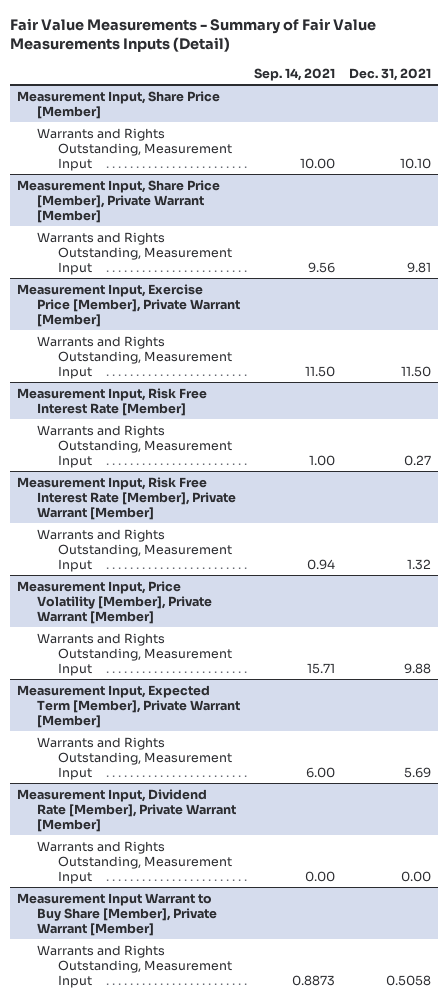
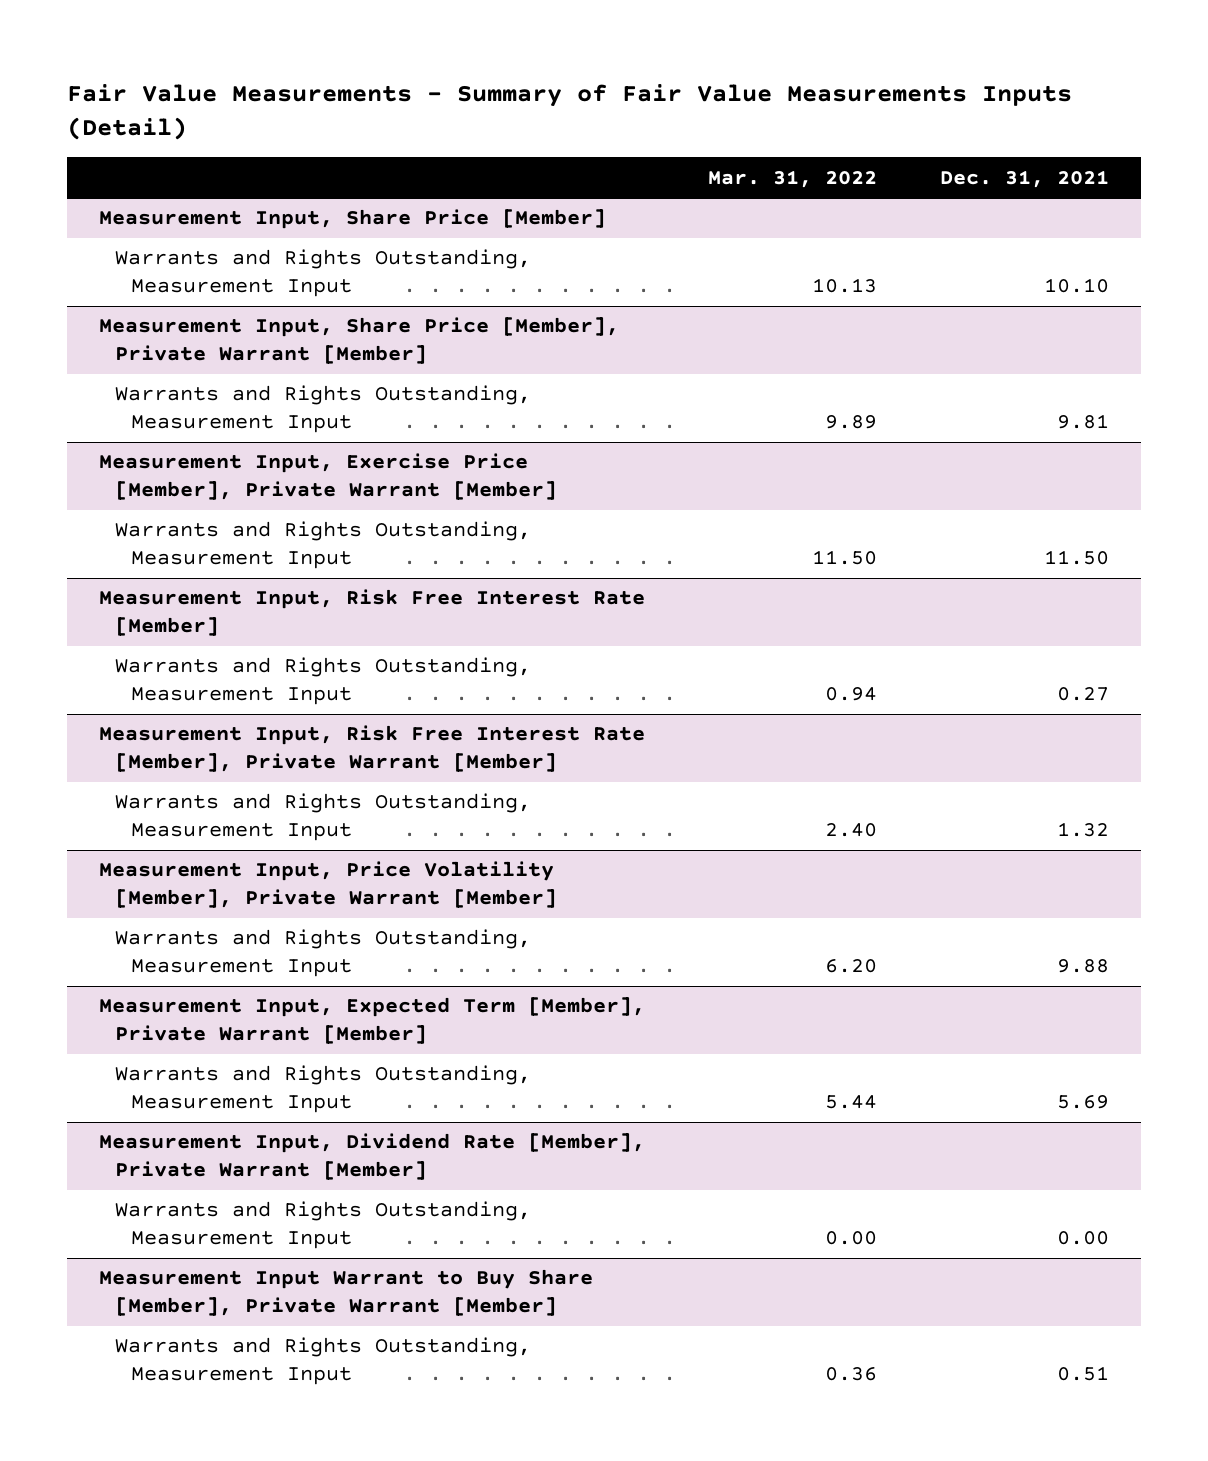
- | Sep. 14, 2021 | Dec. 31, 2021
+ | Mar. 31, 2022 | Dec. 31, 2021
@ Measurement Input Warrant to Buy Share [Member], Private Warrant [Member]
- Warrants and Rights Outstanding, Measurement Input | 0.8873 | 0.5058
+ Warrants and Rights Outstanding, Measurement Input | 0.36 | 0.51

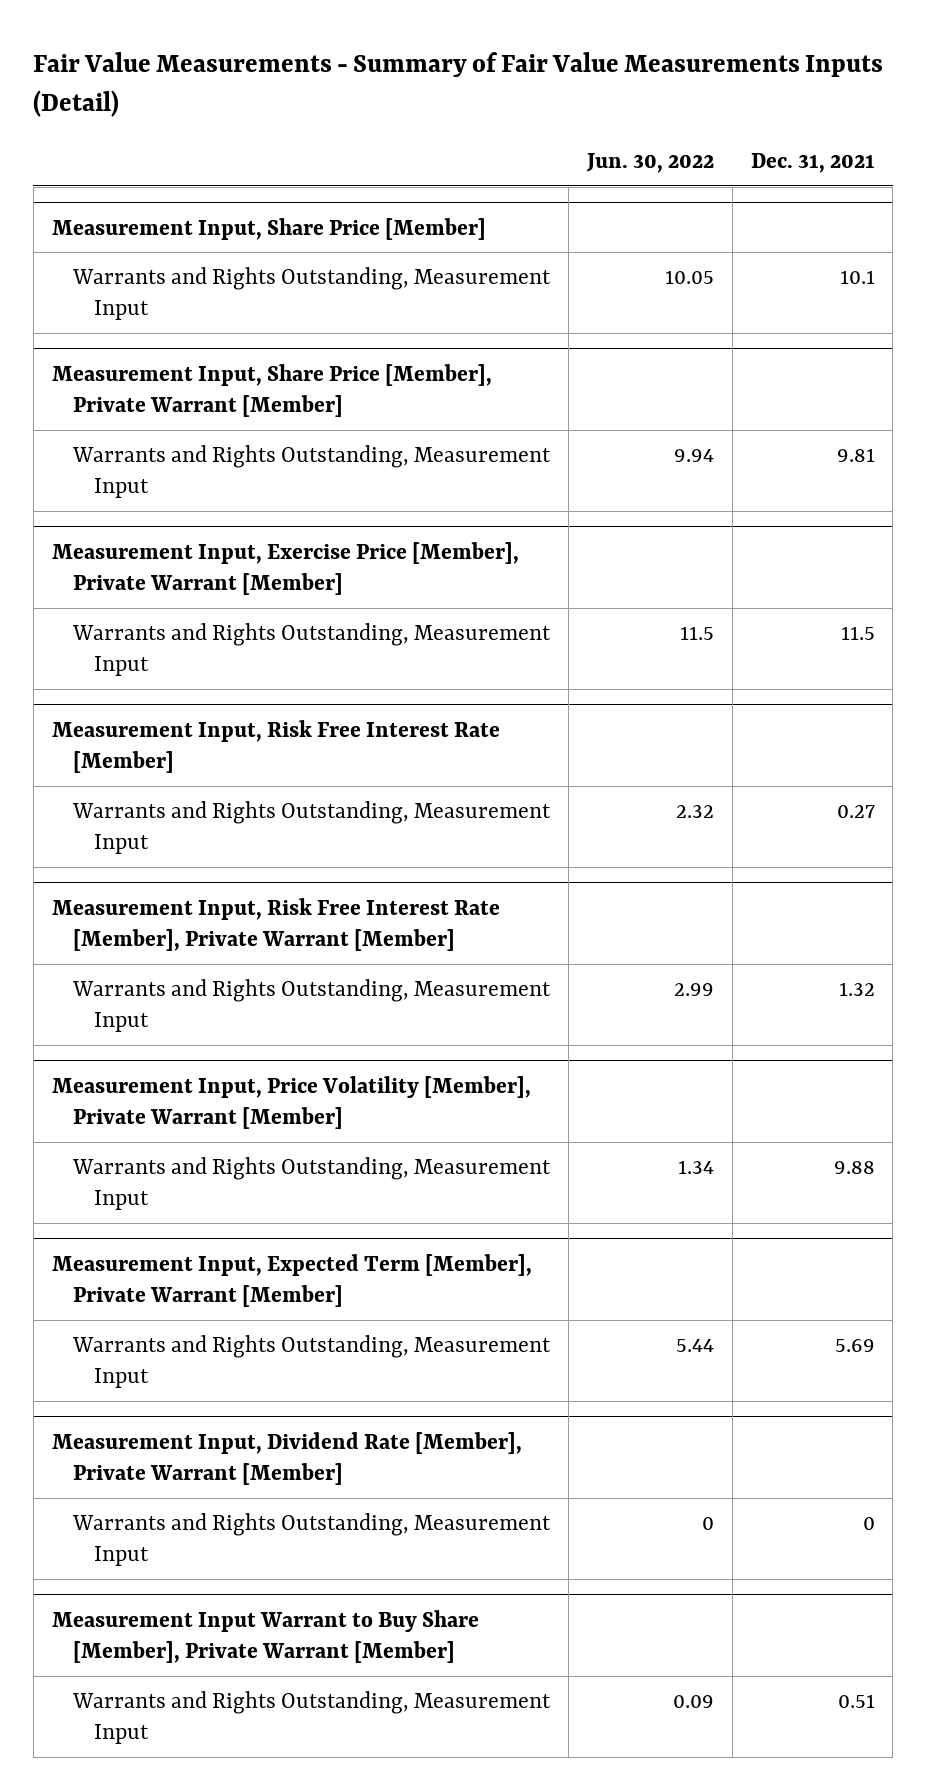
- | Mar. 31, 2022 | Dec. 31, 2021
+ | Jun. 30, 2022 | Dec. 31, 2021
@ Measurement Input, Share Price [Member]
- Warrants and Rights Outstanding, Measurement Input | 10.13 | 10.10
+ Warrants and Rights Outstanding, Measurement Input | 10.05 | 10.1
@ Measurement Input, Exercise Price [Member], Private Warrant [Member]
- Warrants and Rights Outstanding, Measurement Input | 11.50 | 11.50
+ Warrants and Rights Outstanding, Measurement Input | 11.5 | 11.5
@ Measurement Input, Dividend Rate [Member], Private Warrant [Member]
- Warrants and Rights Outstanding, Measurement Input | 0.00 | 0.00
+ Warrants and Rights Outstanding, Measurement Input | 0 | 0

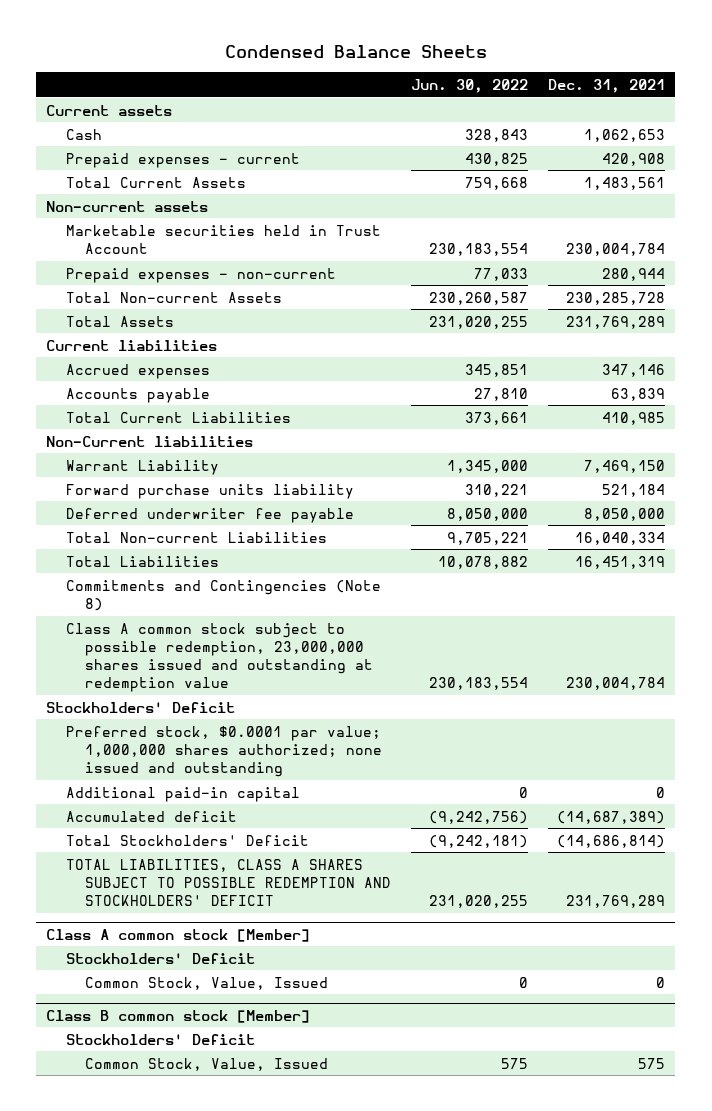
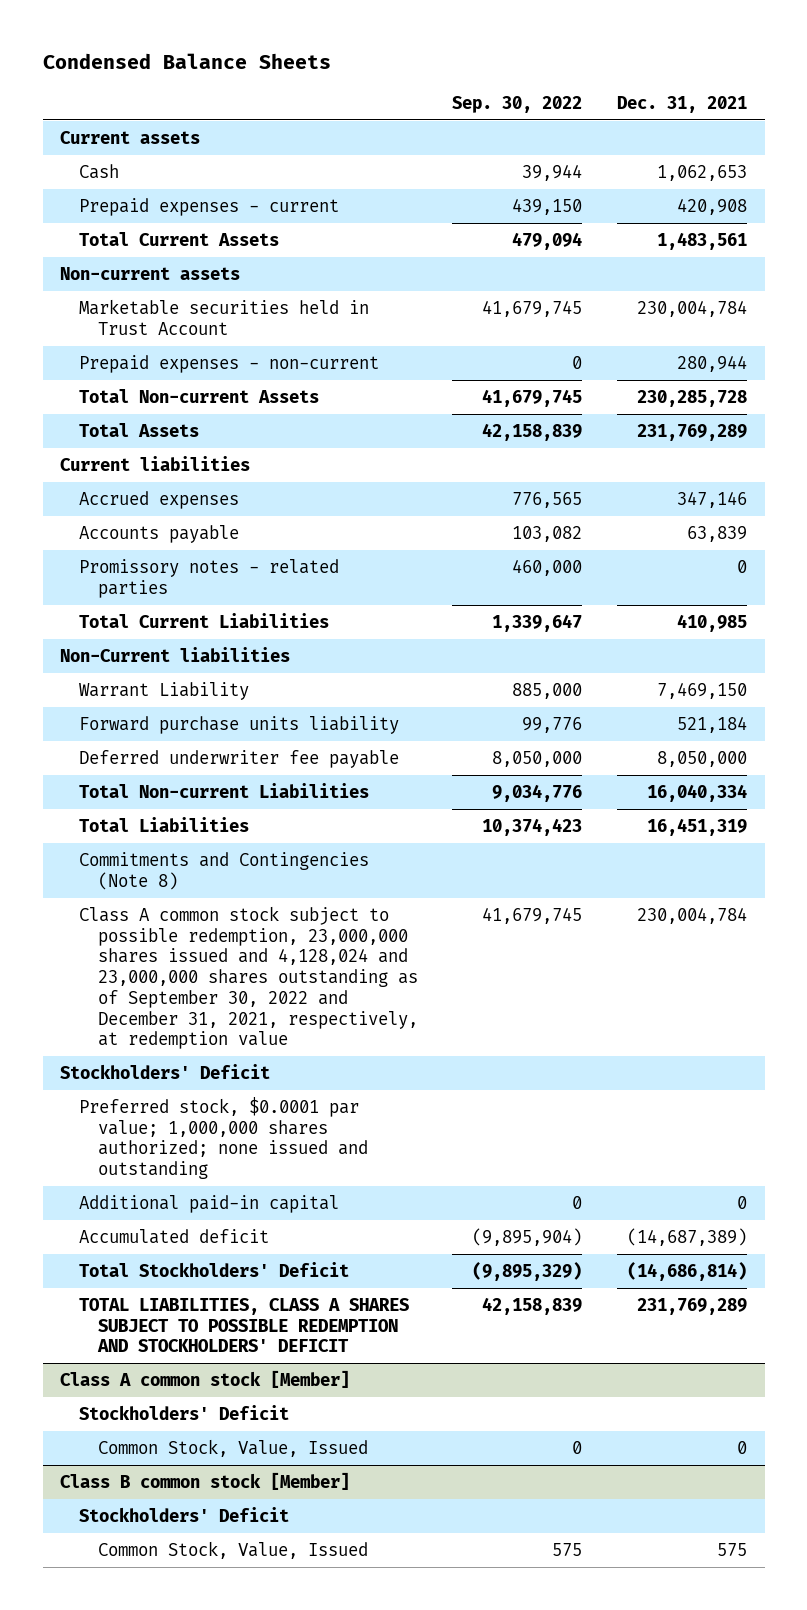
- | Jun. 30, 2022 | Dec. 31, 2021
+ | Sep. 30, 2022 | Dec. 31, 2021
+ Promissory notes - related parties | 460,000 | 0
- Class A common stock subject to possible redemption, 23,000,000 shares issued and outstanding at redemption value | 230,183,554 | 230,004,784
+ Class A common stock subject to possible redemption, 23,000,000 shares issued and 4,128,024 and 23,000,000 shares outstanding as of September 30, 2022 and December 31, 2021, respectively, at redemption value | 41,679,745 | 230,004,784

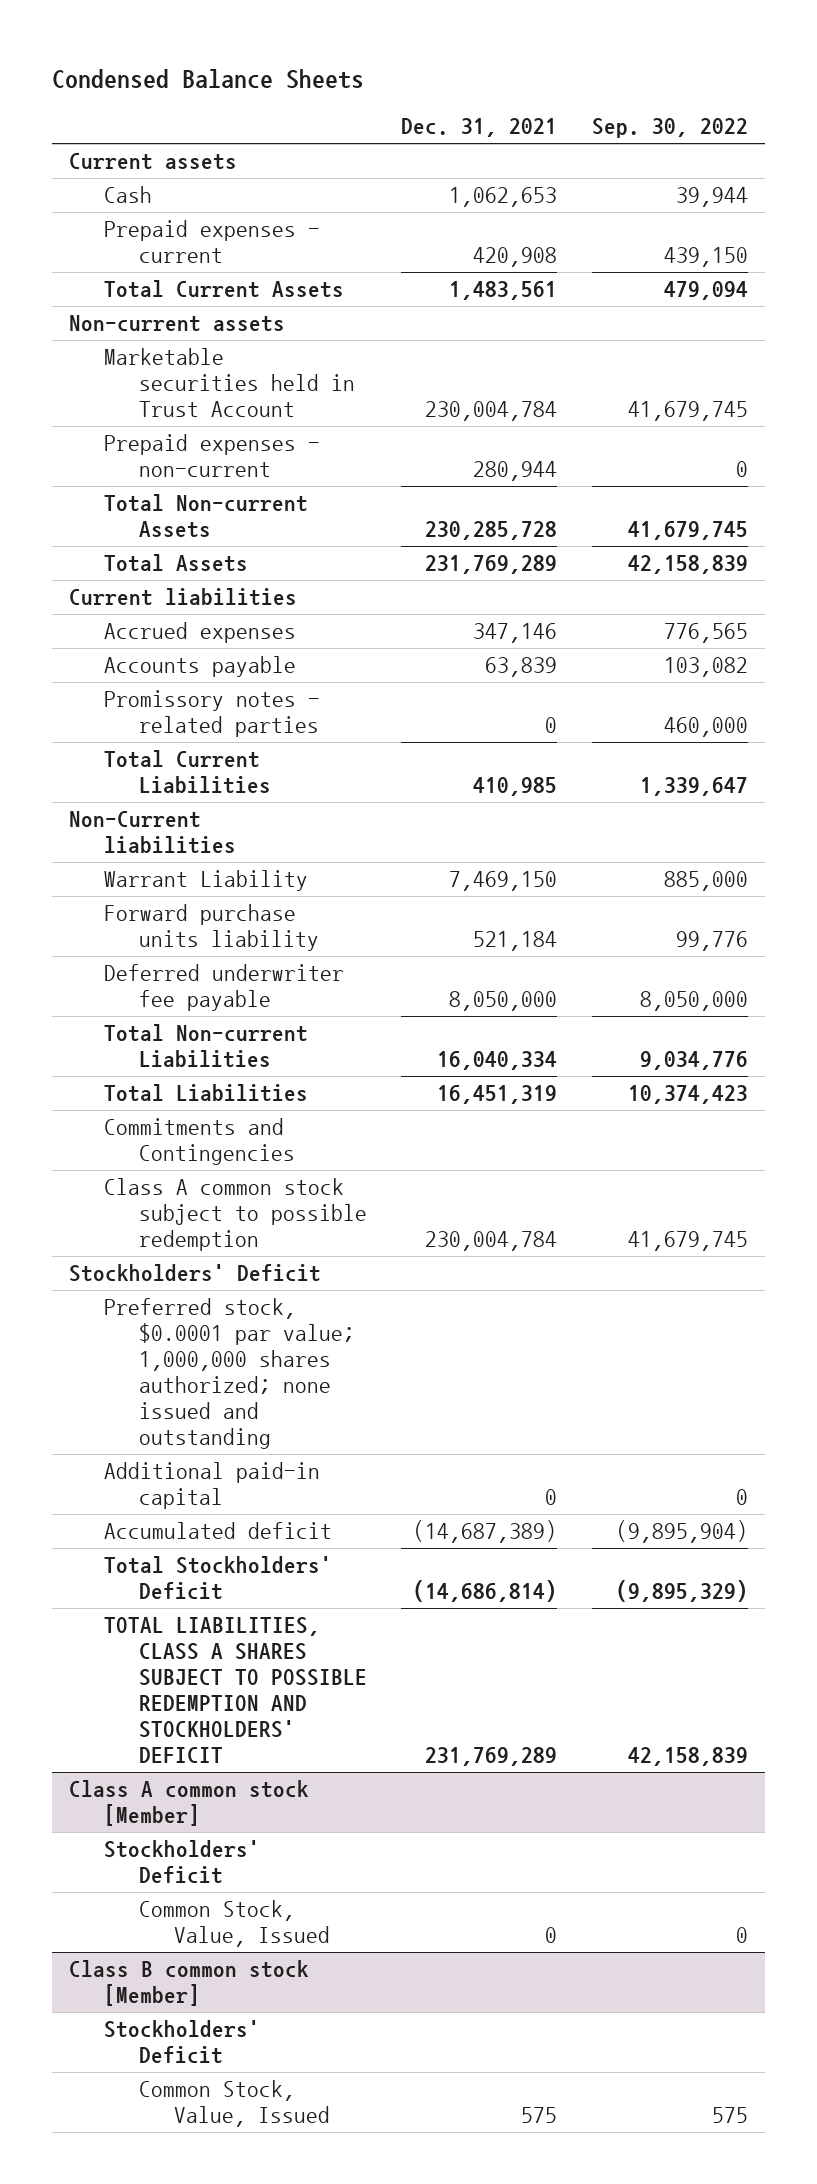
- | Sep. 30, 2022 | Dec. 31, 2021
+ | Dec. 31, 2021 | Sep. 30, 2022
- Commitments and Contingencies (Note 8)
- Class A common stock subject to possible redemption, 23,000,000 shares issued and 4,128,024 and 23,000,000 shares outstanding as of September 30, 2022 and December 31, 2021, respectively, at redemption value | 41,679,745 | 230,004,784
+ Commitments and Contingencies
+ Class A common stock subject to possible redemption | 230,004,784 | 41,679,745

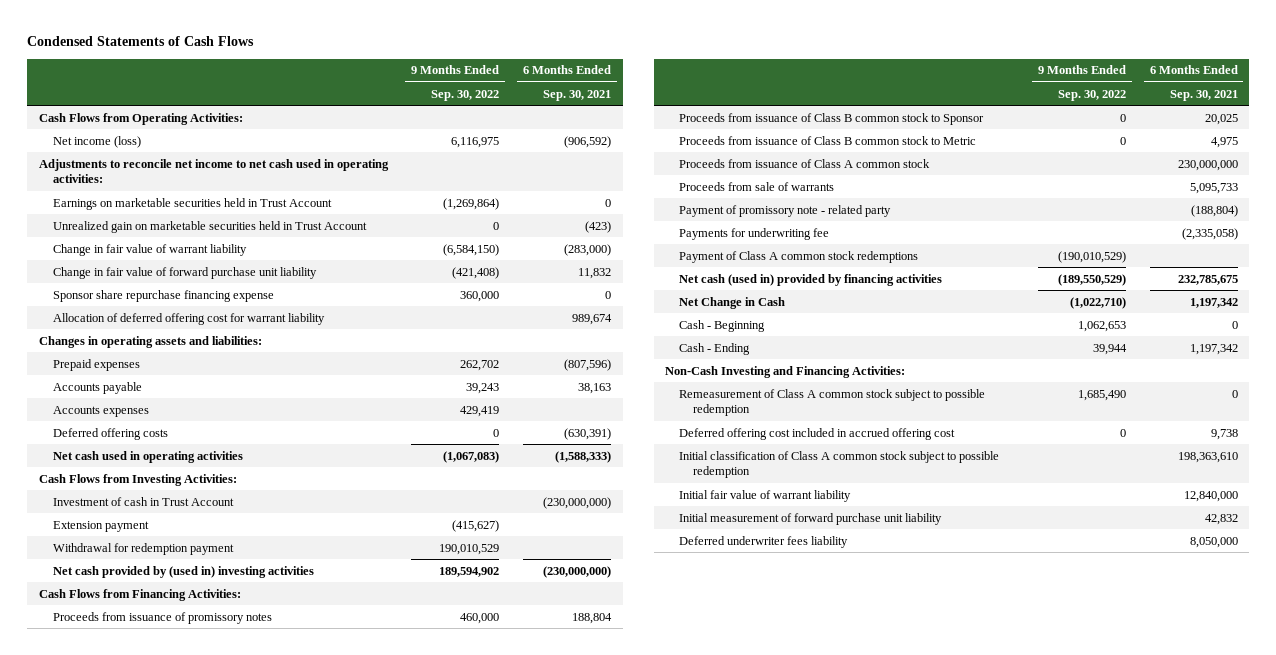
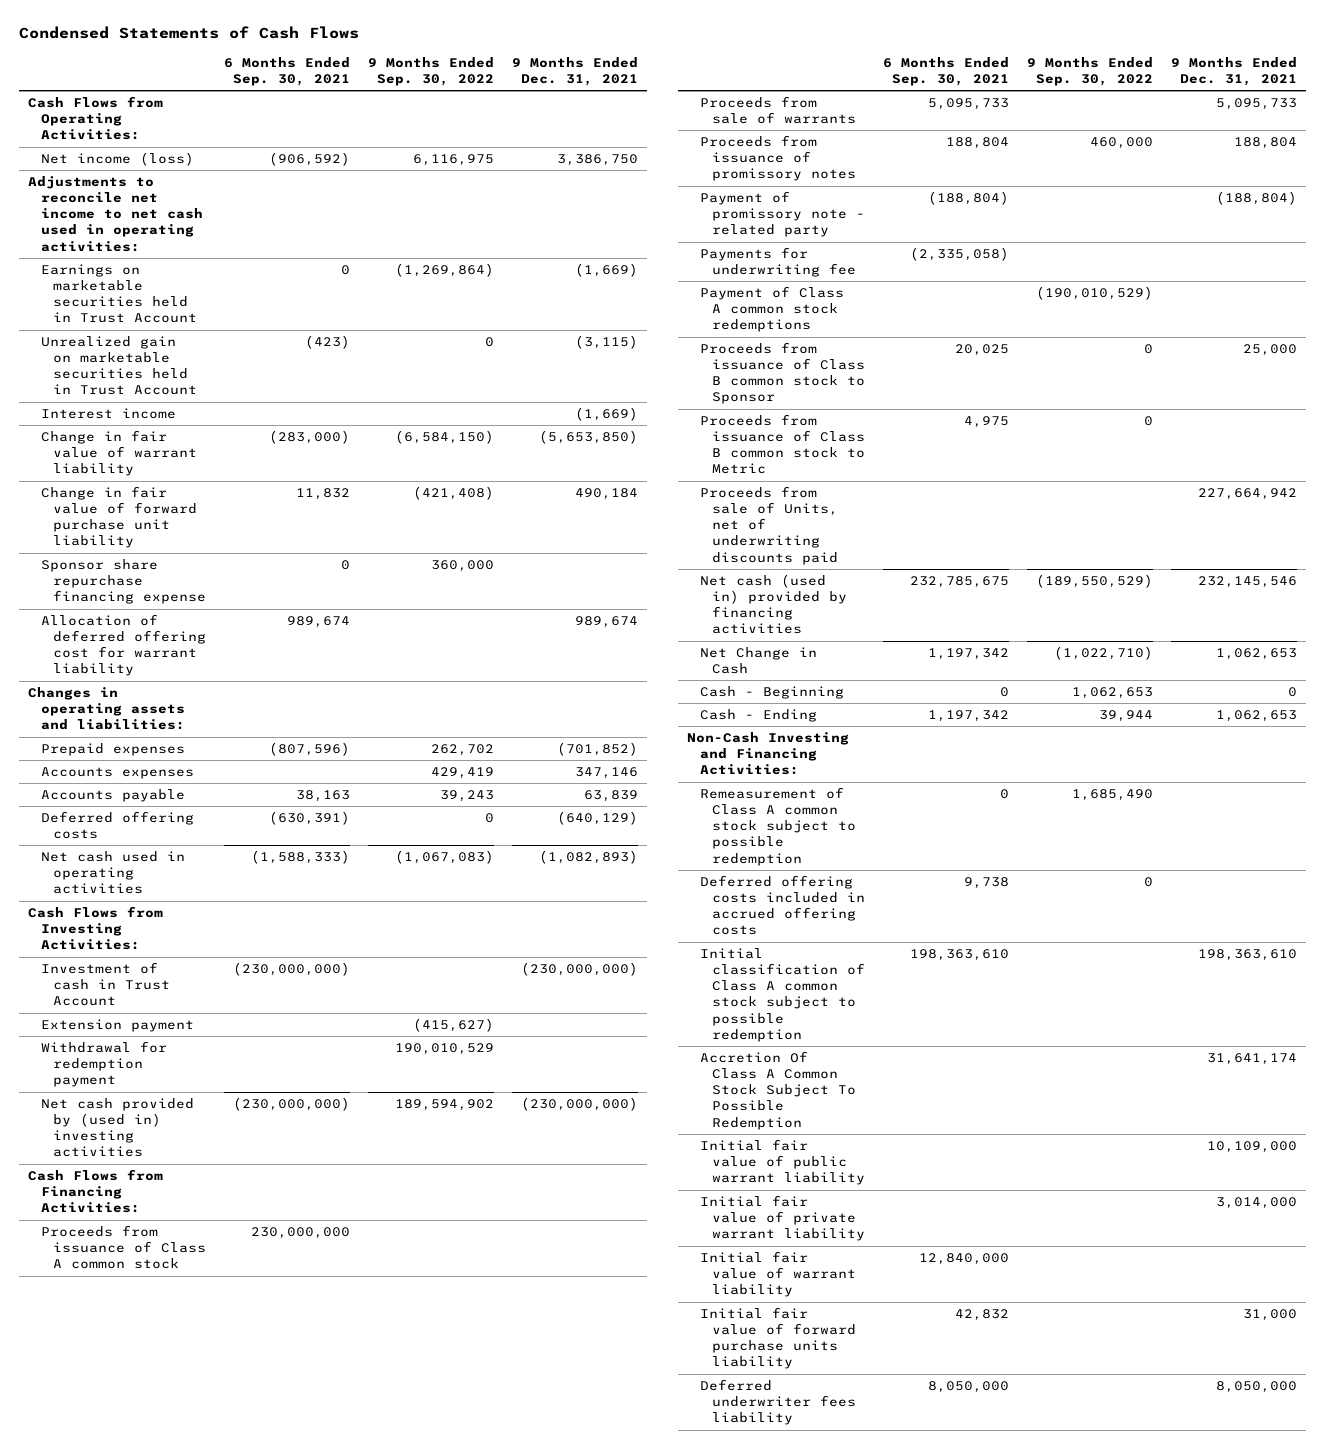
- | 9 Months Ended Sep. 30, 2022 | 6 Months Ended Sep. 30, 2021
+ | 6 Months Ended Sep. 30, 2021 | 9 Months Ended Sep. 30, 2022 | 9 Months Ended Dec. 31, 2021
+ Interest income | | | (1,669)
moved down: Accounts payable | 38,163 | 39,243 | 63,839
moved down: Proceeds from issuance of promissory notes | 188,804 | 460,000 | 188,804
moved down: Proceeds from issuance of Class B common stock to Sponsor | 20,025 | 0 | 25,000
moved down: Proceeds from issuance of Class B common stock to Metric | 4,975 | 0 |
+ Proceeds from sale of Units, net of underwriting discounts paid | | | 227,664,942
- Deferred offering cost included in accrued offering cost | 0 | 9,738
+ Deferred offering costs included in accrued offering costs | 9,738 | 0 |
+ Accretion Of Class A Common Stock Subject To Possible Redemption | | | 31,641,174
+ Initial fair value of public warrant liability | | | 10,109,000
+ Initial fair value of private warrant liability | | | 3,014,000
- Initial measurement of forward purchase unit liability | | 42,832
+ Initial fair value of forward purchase units liability | 42,832 | | 31,000

